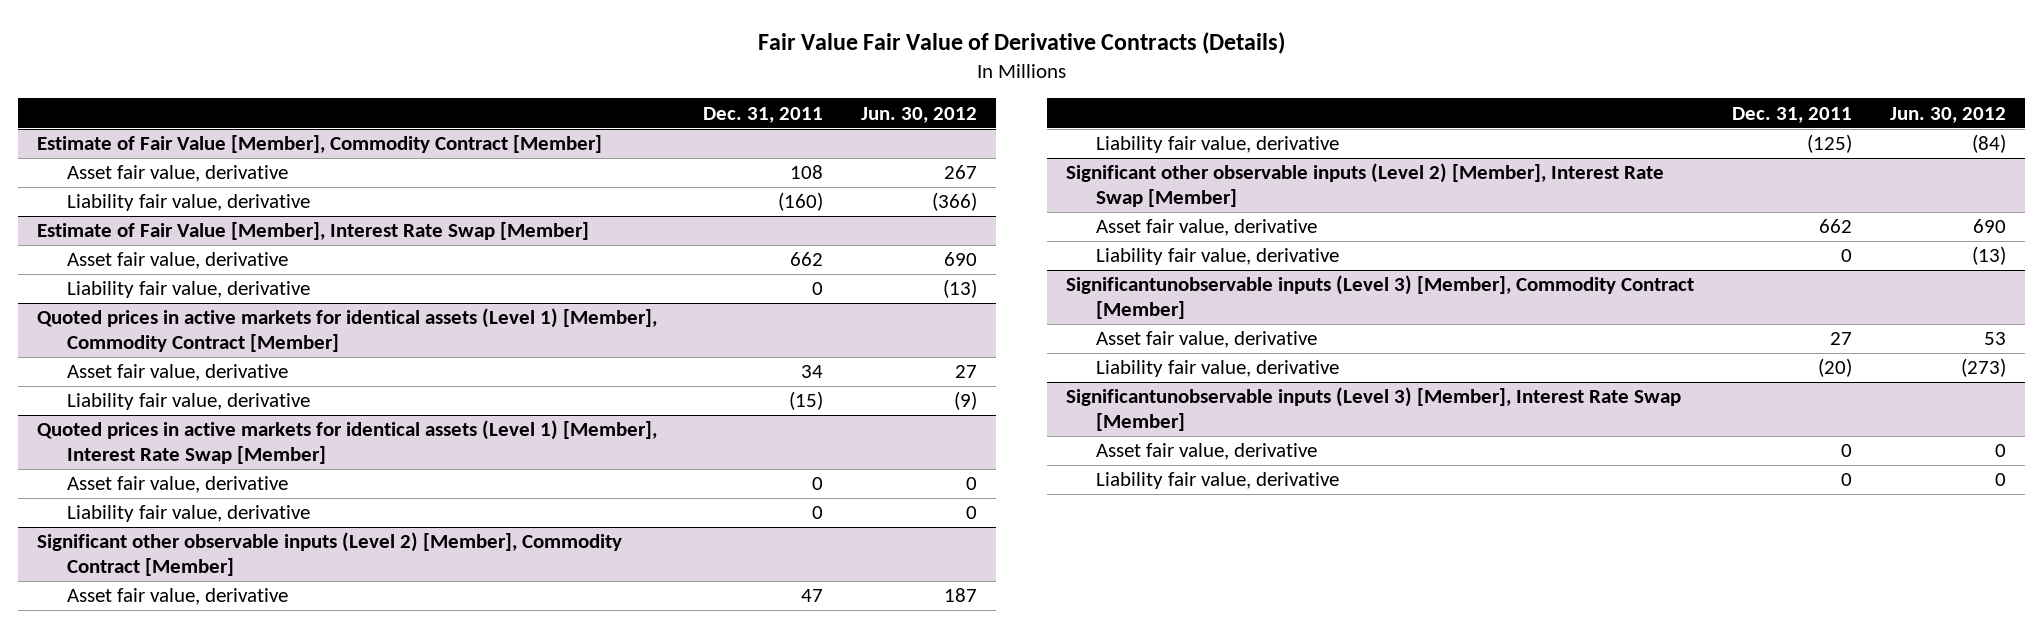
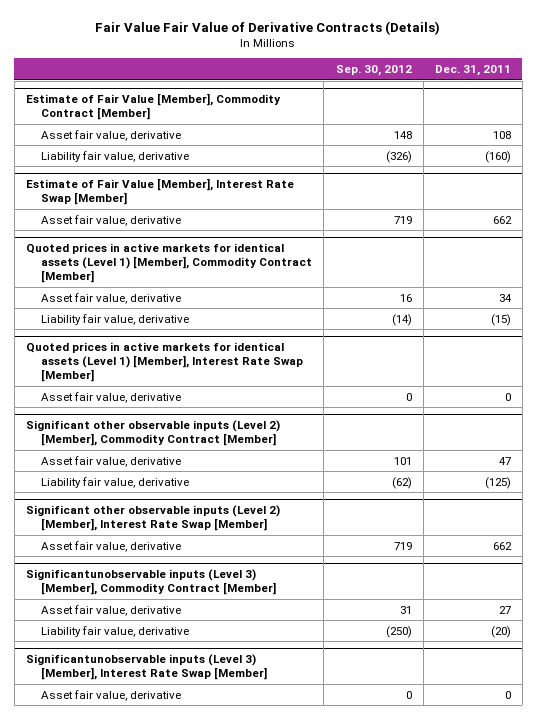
- | Dec. 31, 2011 | Jun. 30, 2012
+ | Sep. 30, 2012 | Dec. 31, 2011
@ Estimate of Fair Value [Member], Interest Rate Swap [Member]
- Liability fair value, derivative | 0 | (13)
@ Quoted prices in active markets for identical assets (Level 1) [Member], Interest Rate Swap [Member]
- Liability fair value, derivative | 0 | 0
@ Significant other observable inputs (Level 2) [Member], Interest Rate Swap [Member]
- Liability fair value, derivative | 0 | (13)
@ Significantunobservable inputs (Level 3) [Member], Interest Rate Swap [Member]
- Liability fair value, derivative | 0 | 0

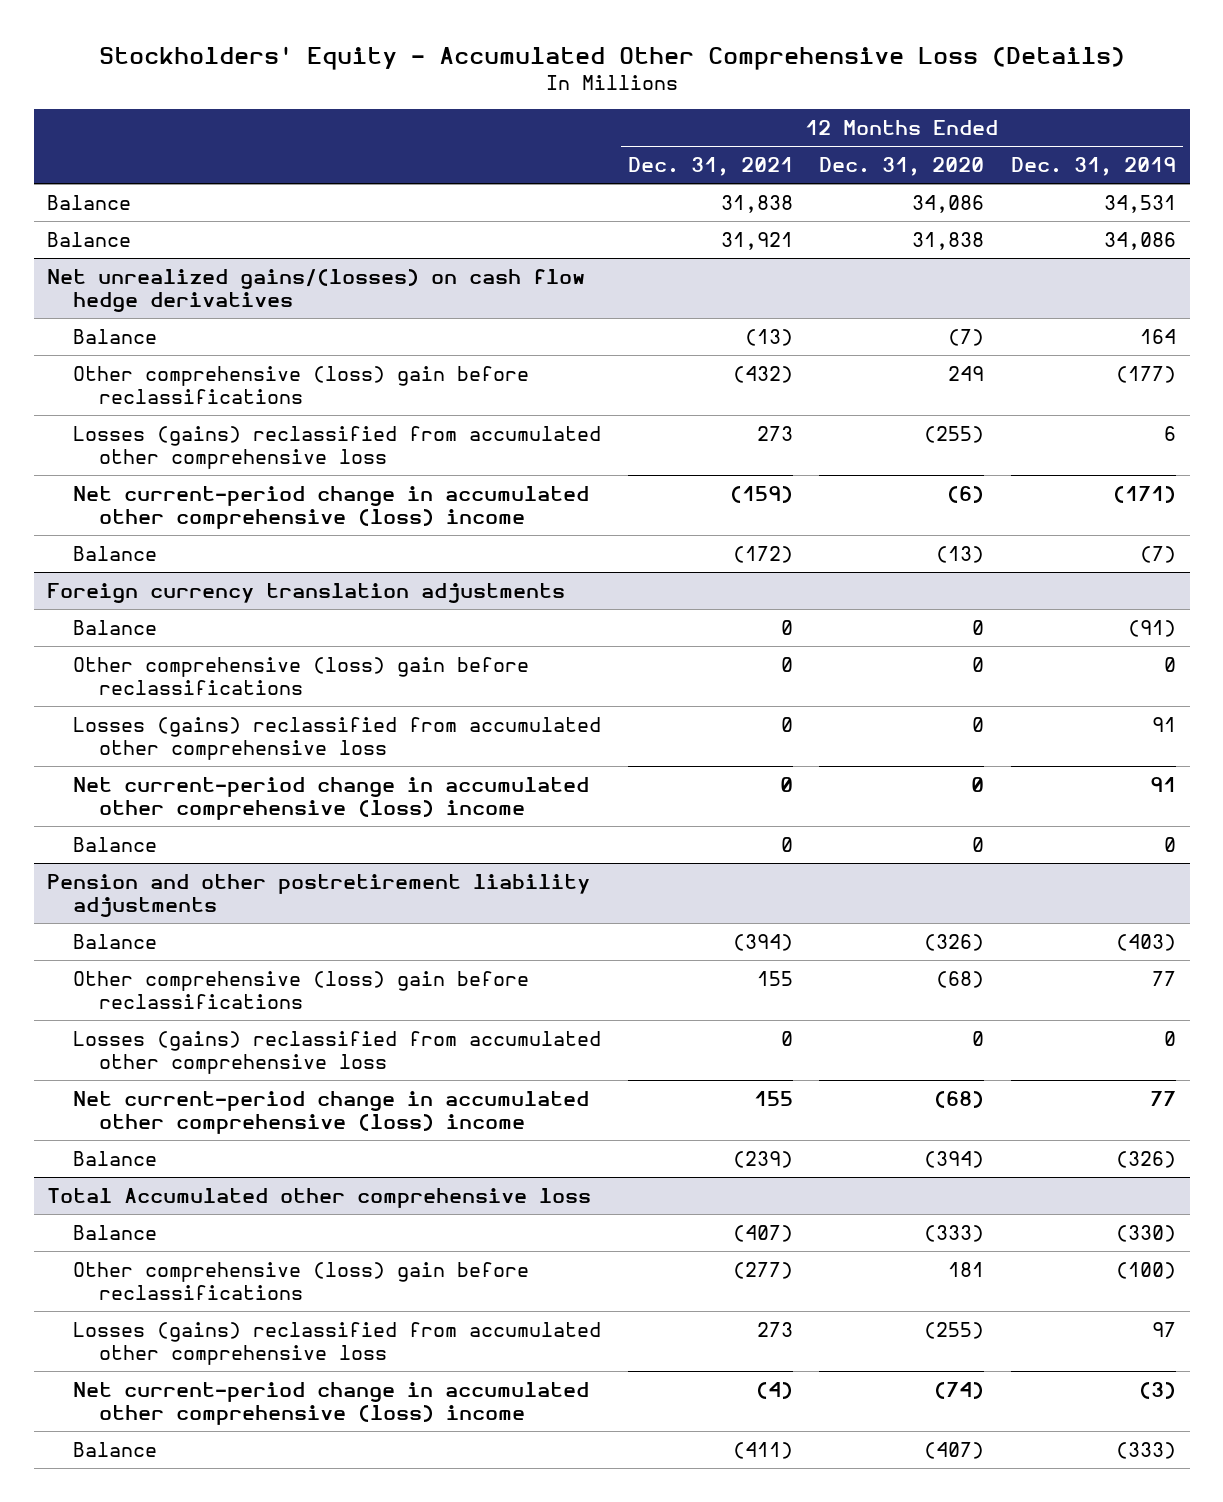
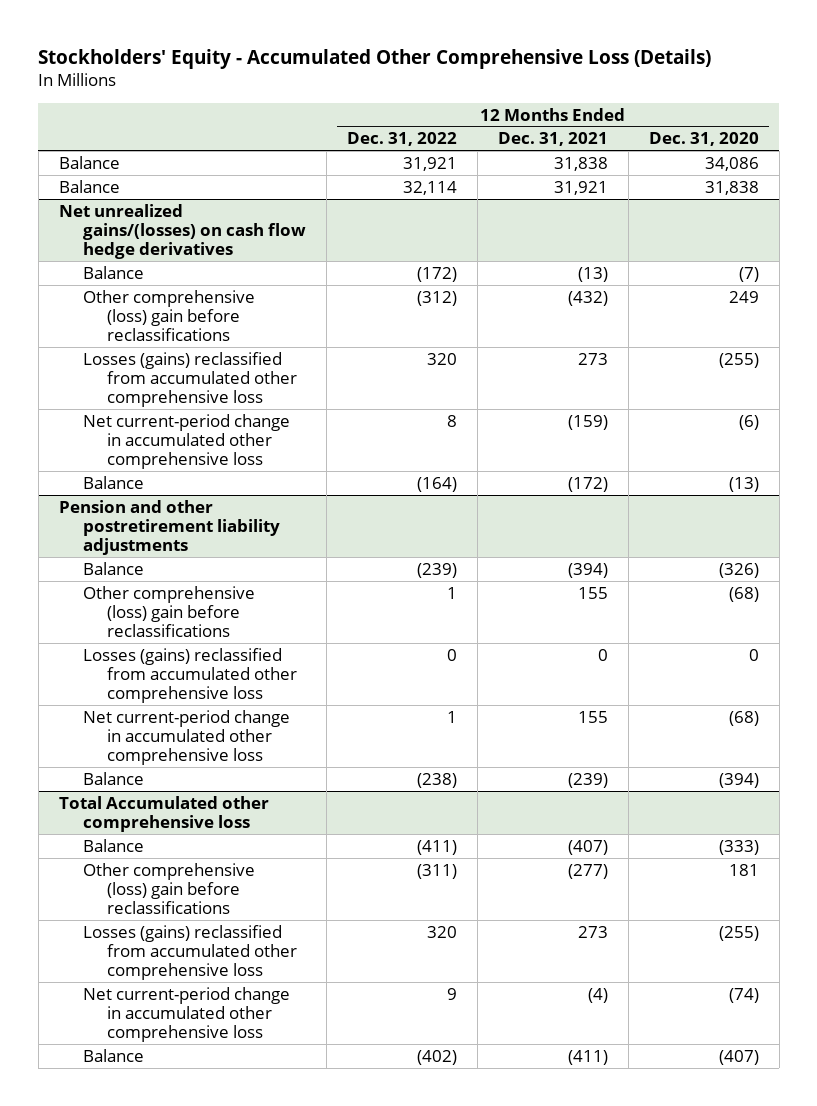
- | 12 Months Ended Dec. 31, 2021 | 12 Months Ended Dec. 31, 2020 | 12 Months Ended Dec. 31, 2019
+ | 12 Months Ended Dec. 31, 2022 | 12 Months Ended Dec. 31, 2021 | 12 Months Ended Dec. 31, 2020
@ Net unrealized gains/(losses) on cash flow hedge derivatives
- Net current-period change in accumulated other comprehensive (loss) income | (159) | (6) | (171)
+ Net current-period change in accumulated other comprehensive loss | 8 | (159) | (6)
- Foreign currency translation adjustments
- Balance | 0 | 0 | (91)
- Other comprehensive (loss) gain before reclassifications | 0 | 0 | 0
- Losses (gains) reclassified from accumulated other comprehensive loss | 0 | 0 | 91
- Net current-period change in accumulated other comprehensive (loss) income | 0 | 0 | 91
- Balance | 0 | 0 | 0
@ Pension and other postretirement liability adjustments
- Net current-period change in accumulated other comprehensive (loss) income | 155 | (68) | 77
+ Net current-period change in accumulated other comprehensive loss | 1 | 155 | (68)
@ Total Accumulated other comprehensive loss
- Net current-period change in accumulated other comprehensive (loss) income | (4) | (74) | (3)
+ Net current-period change in accumulated other comprehensive loss | 9 | (4) | (74)

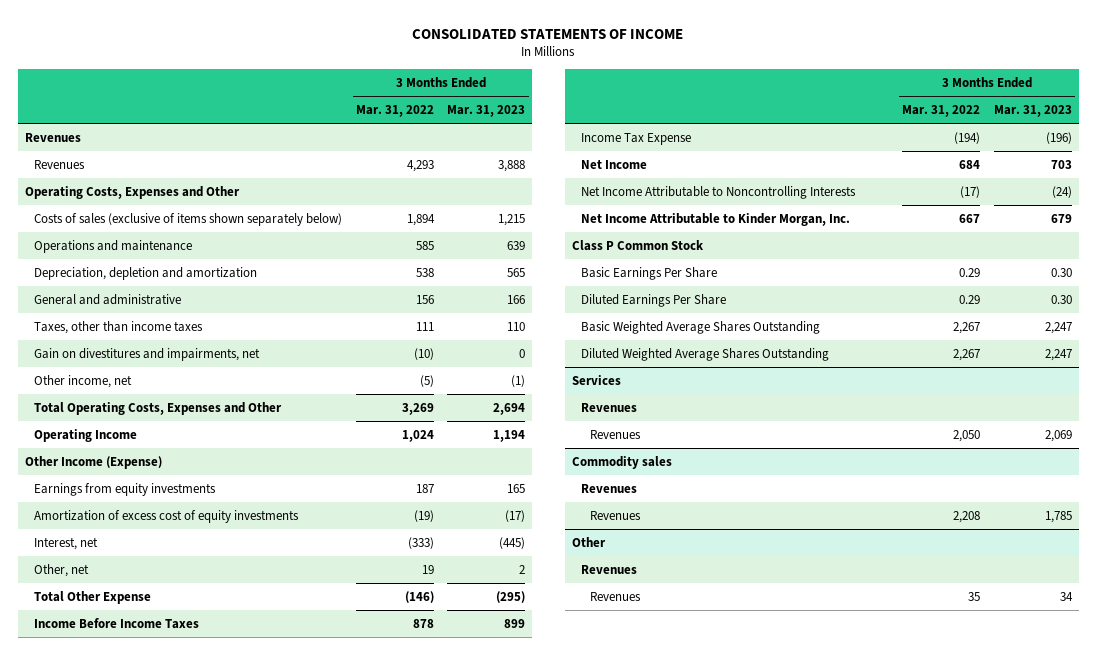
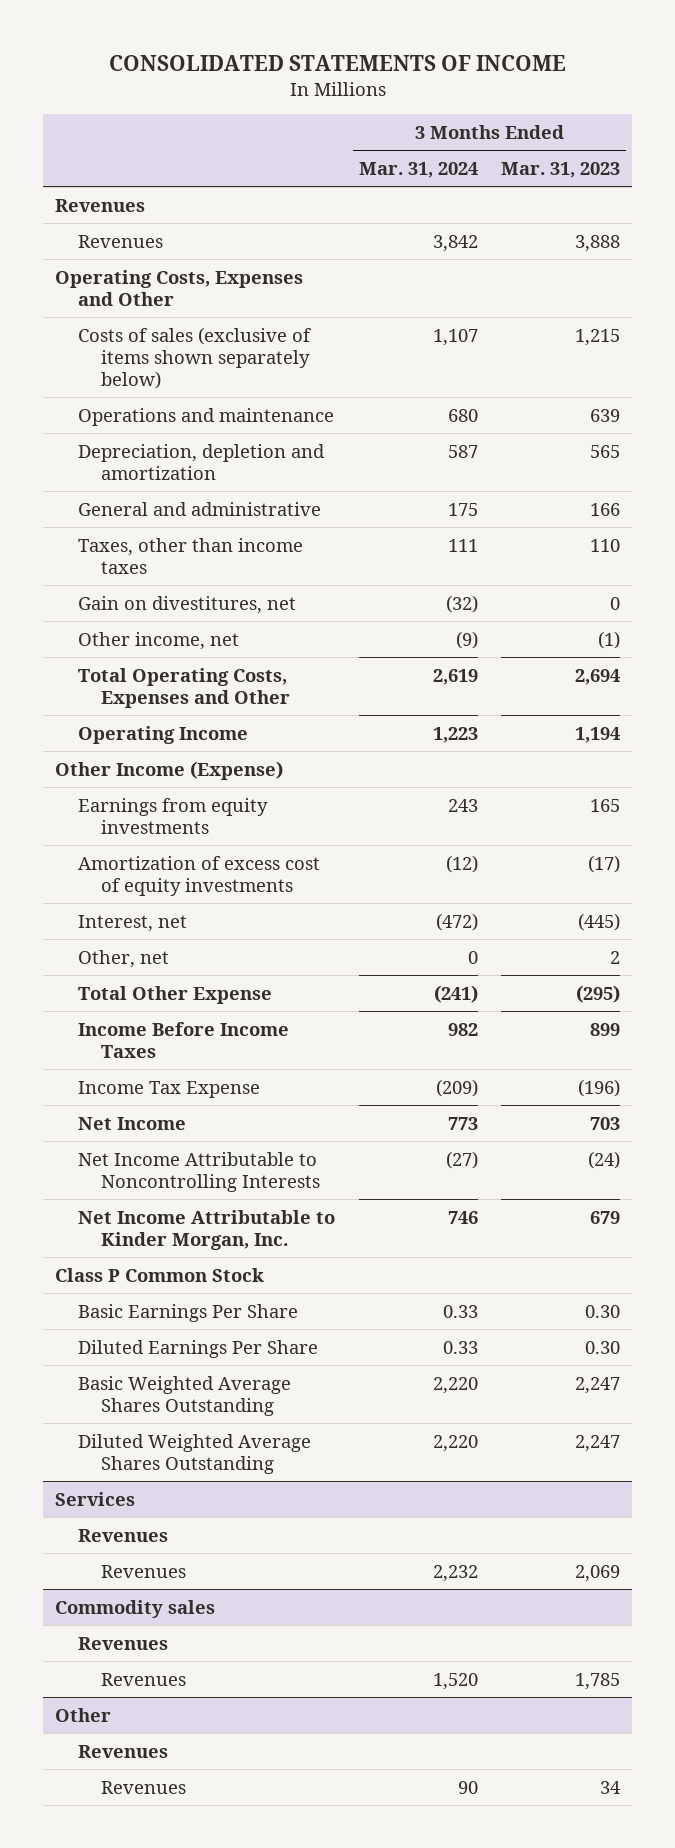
- | 3 Months Ended Mar. 31, 2022 | 3 Months Ended Mar. 31, 2023
+ | 3 Months Ended Mar. 31, 2024 | 3 Months Ended Mar. 31, 2023
- Gain on divestitures and impairments, net | (10) | 0
+ Gain on divestitures, net | (32) | 0

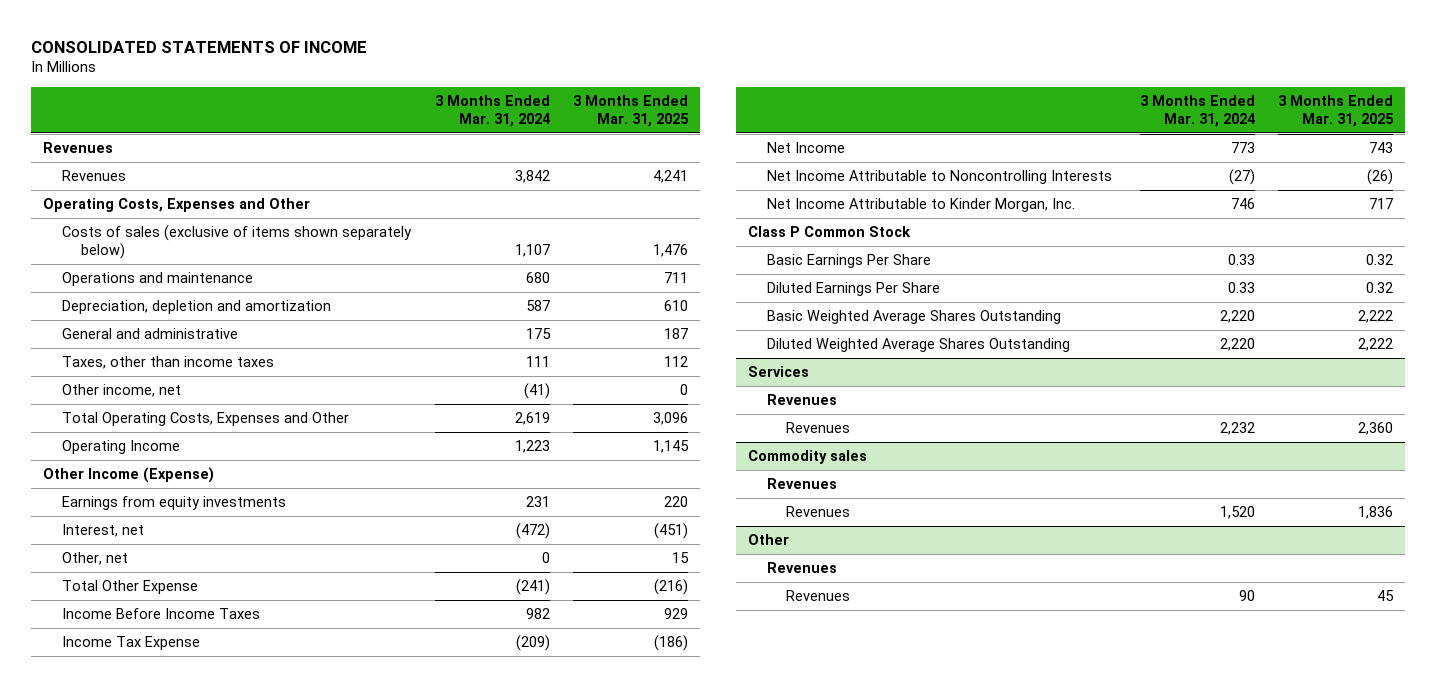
- | 3 Months Ended Mar. 31, 2024 | 3 Months Ended Mar. 31, 2023
+ | 3 Months Ended Mar. 31, 2024 | 3 Months Ended Mar. 31, 2025
- Gain on divestitures, net | (32) | 0
- Other income, net | (9) | (1)
+ Other income, net | (41) | 0
- Earnings from equity investments | 243 | 165
- Amortization of excess cost of equity investments | (12) | (17)
+ Earnings from equity investments | 231 | 220

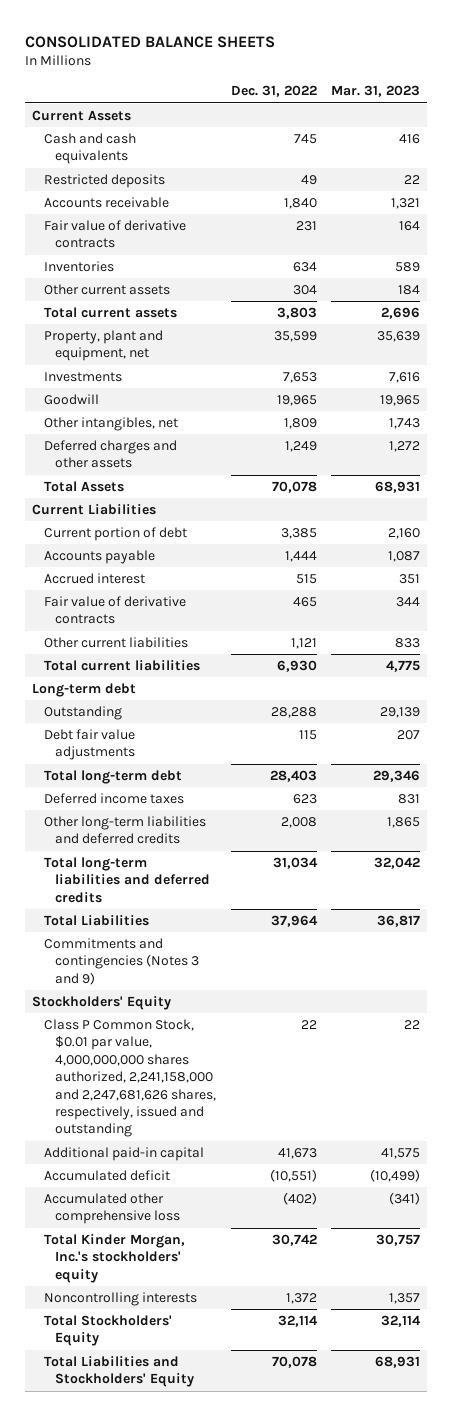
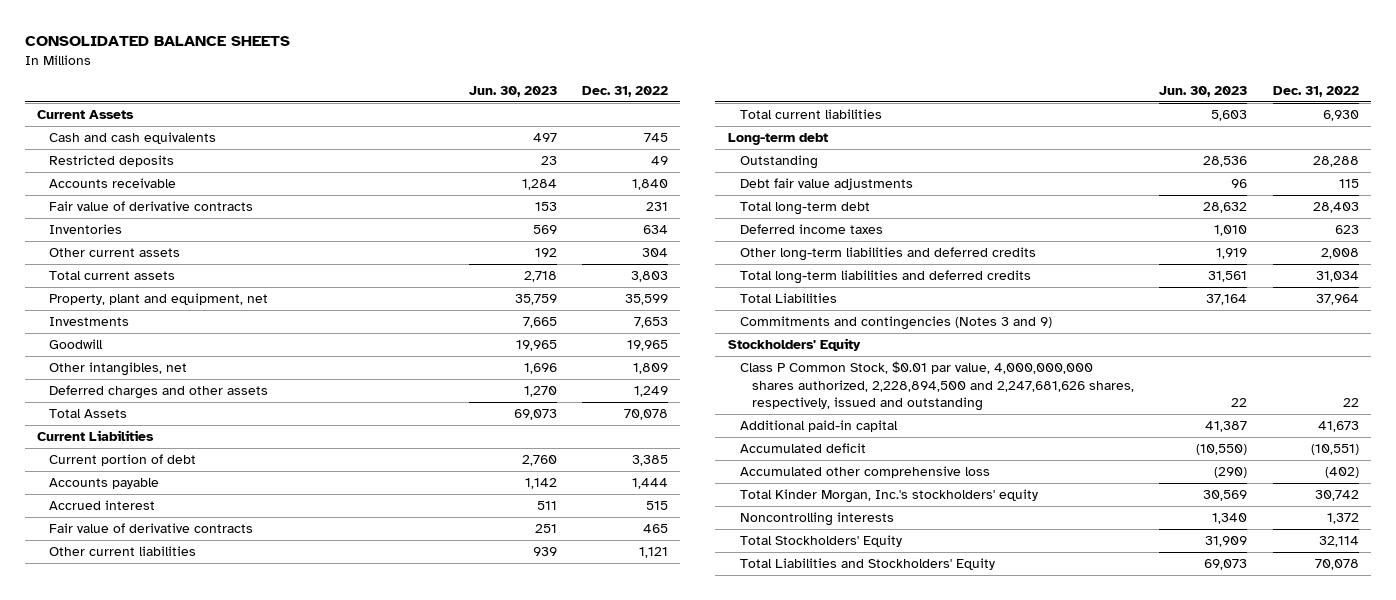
- | Dec. 31, 2022 | Mar. 31, 2023
+ | Jun. 30, 2023 | Dec. 31, 2022
- Class P Common Stock, $0.01 par value, 4,000,000,000 shares authorized, 2,241,158,000 and 2,247,681,626 shares, respectively, issued and outstanding | 22 | 22
+ Class P Common Stock, $0.01 par value, 4,000,000,000 shares authorized, 2,228,894,500 and 2,247,681,626 shares, respectively, issued and outstanding | 22 | 22

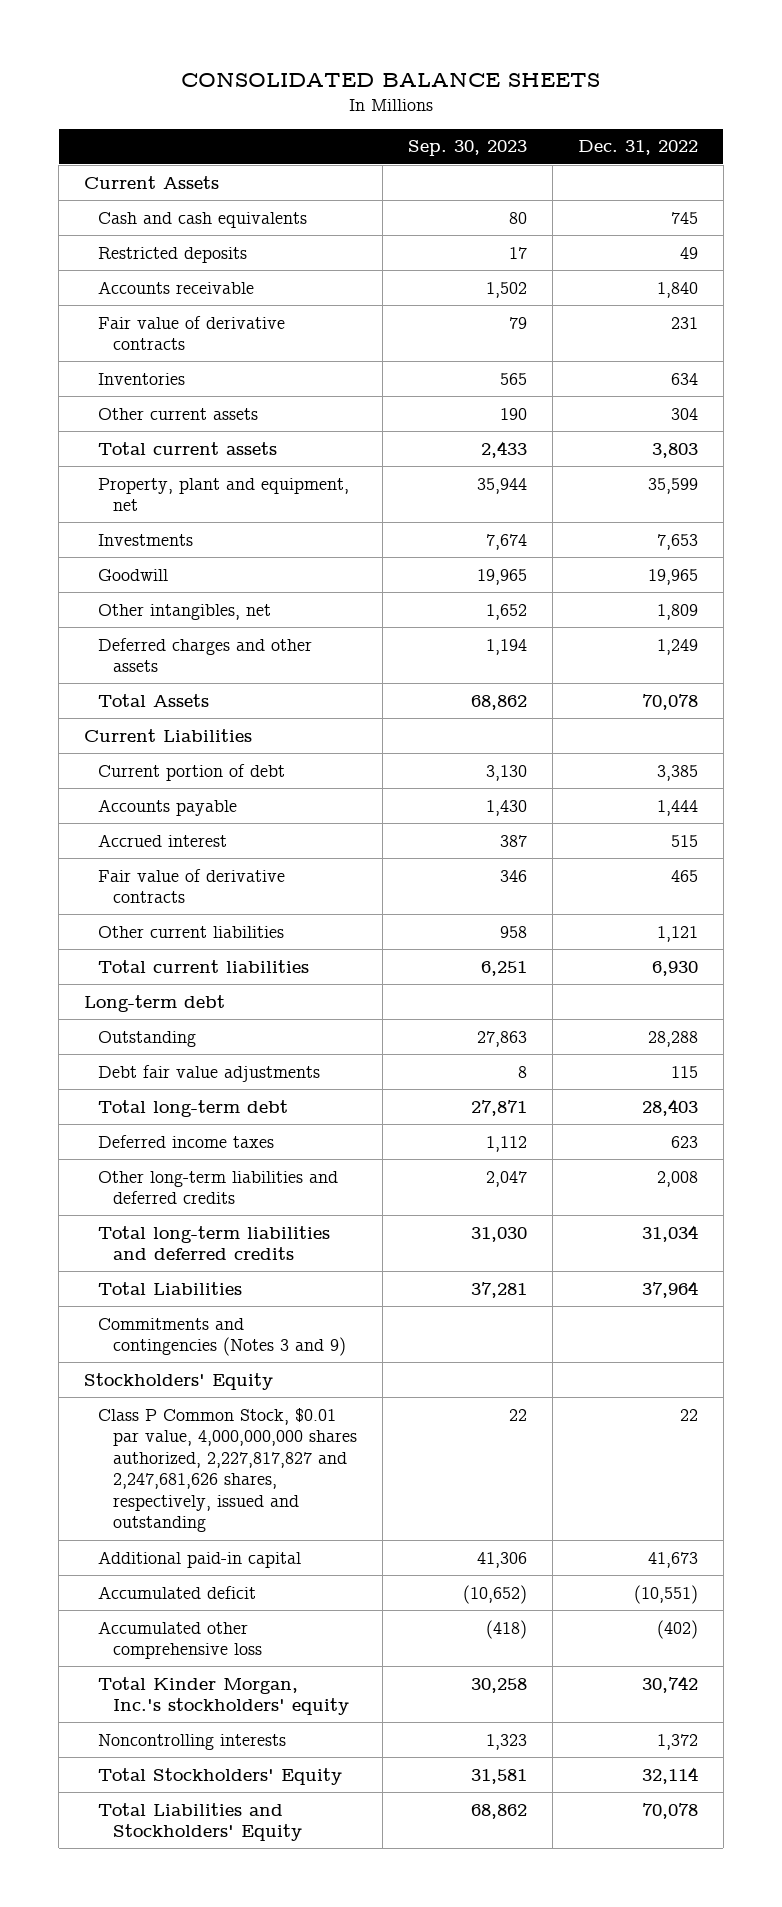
- | Jun. 30, 2023 | Dec. 31, 2022
+ | Sep. 30, 2023 | Dec. 31, 2022
- Class P Common Stock, $0.01 par value, 4,000,000,000 shares authorized, 2,228,894,500 and 2,247,681,626 shares, respectively, issued and outstanding | 22 | 22
+ Class P Common Stock, $0.01 par value, 4,000,000,000 shares authorized, 2,227,817,827 and 2,247,681,626 shares, respectively, issued and outstanding | 22 | 22

